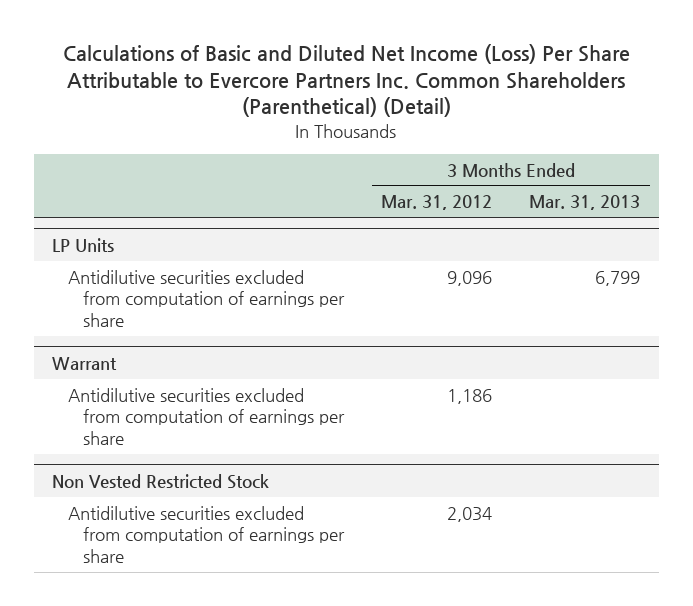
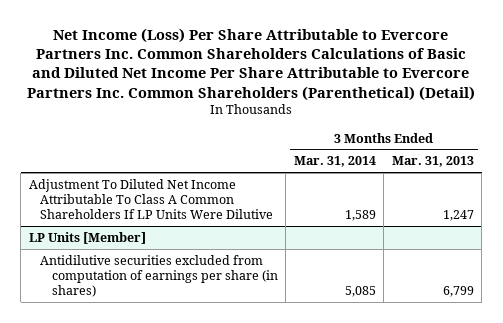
- Calculations of Basic and Diluted Net Income (Loss) Per Share Attributable to Evercore Partners Inc. Common Shareholders (Parenthetical) (Detail)
+ Net Income (Loss) Per Share Attributable to Evercore Partners Inc. Common Shareholders Calculations of Basic and Diluted Net Income Per Share Attributable to Evercore Partners Inc. Common Shareholders (Parenthetical) (Detail)
- | 3 Months Ended Mar. 31, 2012 | 3 Months Ended Mar. 31, 2013
+ | 3 Months Ended Mar. 31, 2014 | 3 Months Ended Mar. 31, 2013
- LP Units
- Antidilutive securities excluded from computation of earnings per share | 9,096 | 6,799
- Warrant
- Antidilutive securities excluded from computation of earnings per share | 1,186 |
- Non Vested Restricted Stock
- Antidilutive securities excluded from computation of earnings per share | 2,034 |
+ Adjustment To Diluted Net Income Attributable To Class A Common Shareholders If LP Units Were Dilutive | 1,589 | 1,247
+ LP Units [Member]
+ Antidilutive securities excluded from computation of earnings per share (in shares) | 5,085 | 6,799

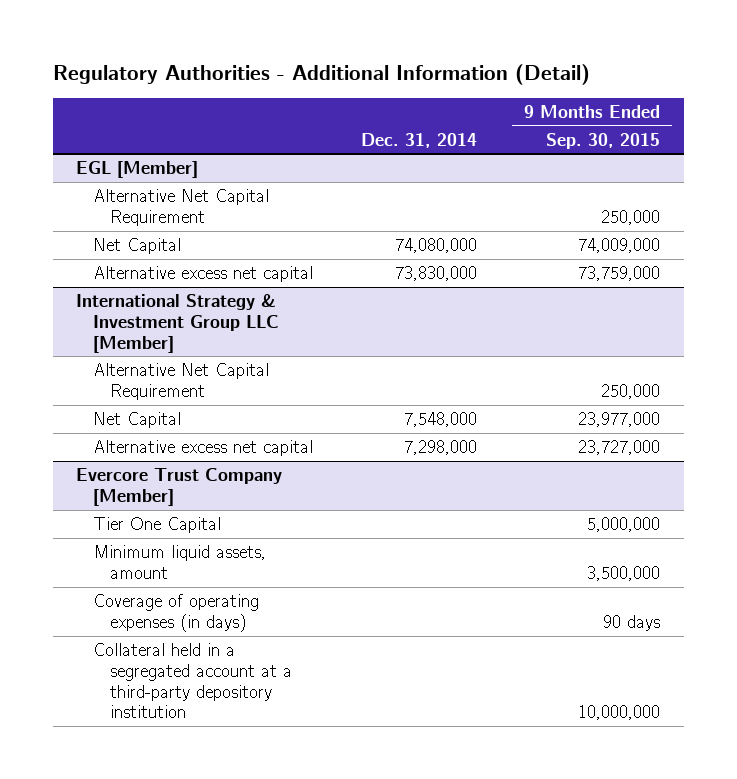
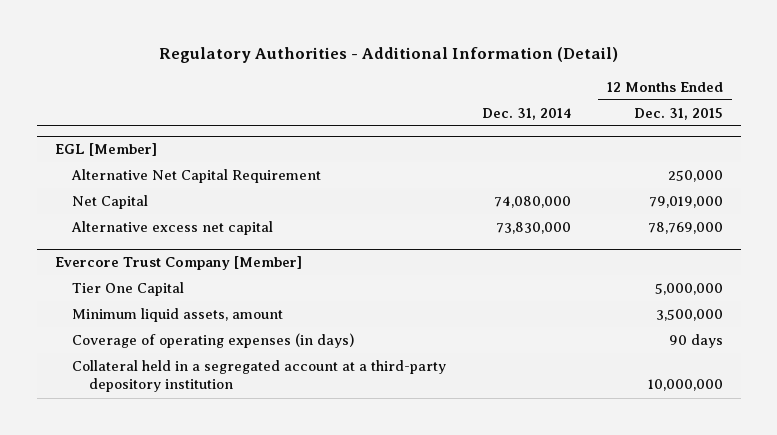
- | Dec. 31, 2014 | 9 Months Ended Sep. 30, 2015
+ | Dec. 31, 2014 | 12 Months Ended Dec. 31, 2015
- International Strategy & Investment Group LLC [Member]
- Alternative Net Capital Requirement | | 250,000
- Net Capital | 7,548,000 | 23,977,000
- Alternative excess net capital | 7,298,000 | 23,727,000

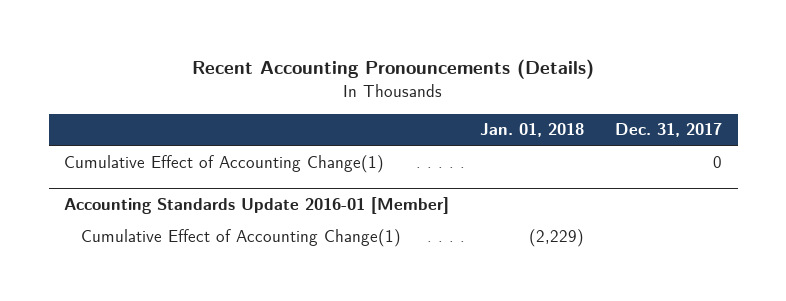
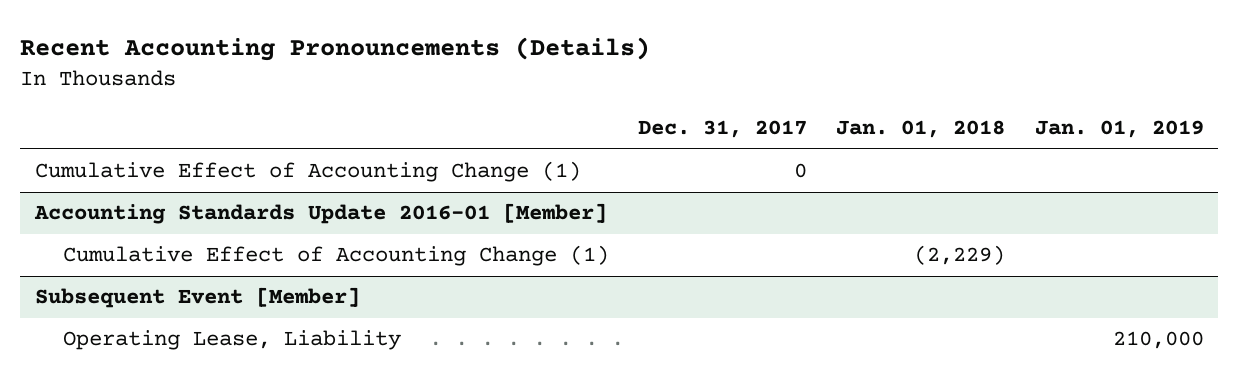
- | Jan. 01, 2018 | Dec. 31, 2017
+ | Dec. 31, 2017 | Jan. 01, 2018 | Jan. 01, 2019
- Cumulative Effect of Accounting Change(1) | | 0
+ Cumulative Effect of Accounting Change (1) | 0 | |
@ Accounting Standards Update 2016-01 [Member]
- Cumulative Effect of Accounting Change(1) | (2,229) |
+ Cumulative Effect of Accounting Change (1) | | (2,229) |
+ Subsequent Event [Member]
+ Operating Lease, Liability | | | 210,000

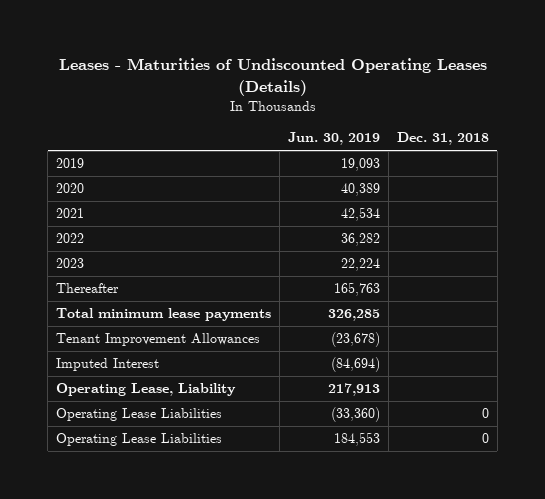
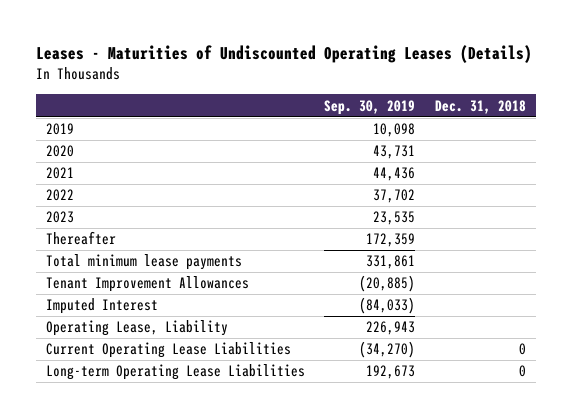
- | Jun. 30, 2019 | Dec. 31, 2018
+ | Sep. 30, 2019 | Dec. 31, 2018
- Operating Lease Liabilities | (33,360) | 0
- Operating Lease Liabilities | 184,553 | 0
+ Current Operating Lease Liabilities | (34,270) | 0
+ Long-term Operating Lease Liabilities | 192,673 | 0

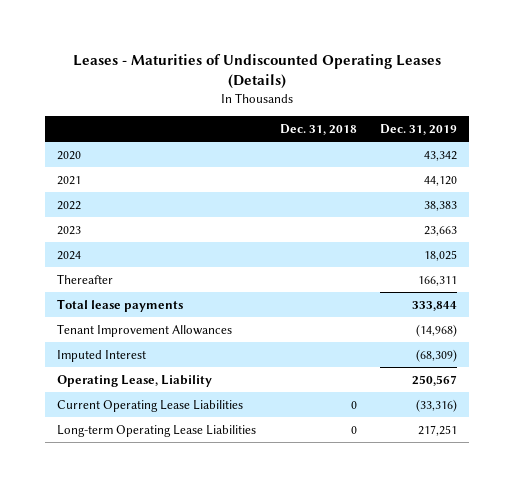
- | Sep. 30, 2019 | Dec. 31, 2018
+ | Dec. 31, 2018 | Dec. 31, 2019
- 2019 | 10,098 |
+ 2024 | | 18,025
- Total minimum lease payments | 331,861 |
+ Total lease payments | | 333,844

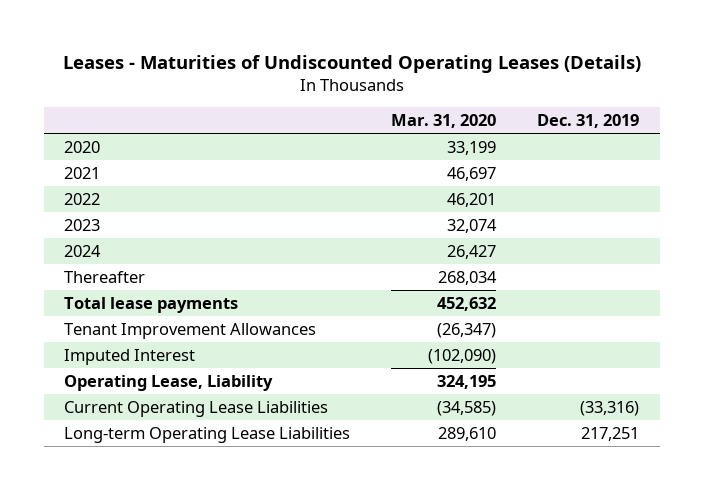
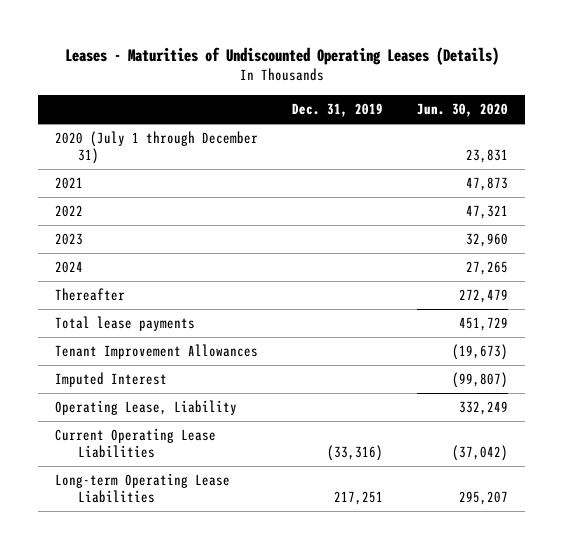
- | Mar. 31, 2020 | Dec. 31, 2019
+ | Dec. 31, 2019 | Jun. 30, 2020
- 2020 | 33,199 |
+ 2020 (July 1 through December 31) | | 23,831

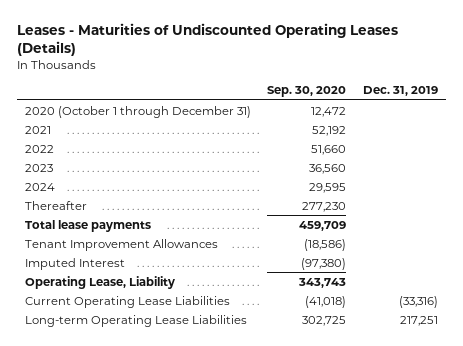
- | Dec. 31, 2019 | Jun. 30, 2020
+ | Sep. 30, 2020 | Dec. 31, 2019
- 2020 (July 1 through December 31) | | 23,831
+ 2020 (October 1 through December 31) | 12,472 |

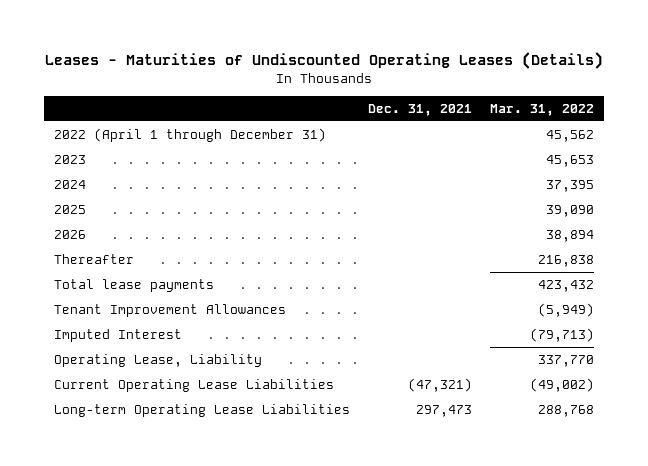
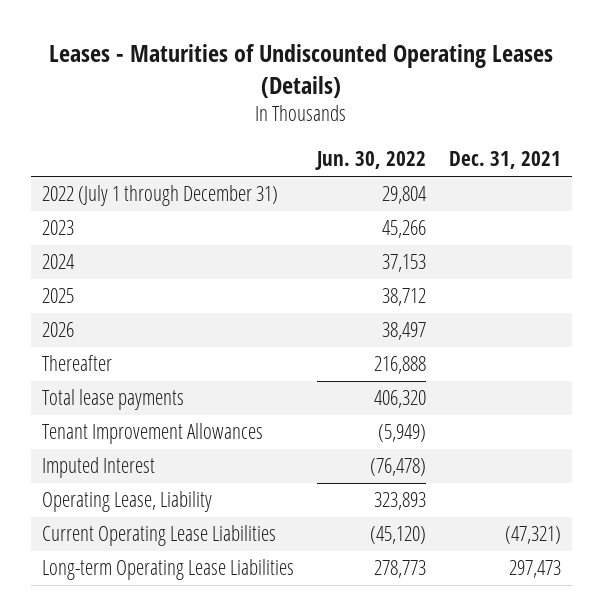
- | Dec. 31, 2021 | Mar. 31, 2022
+ | Jun. 30, 2022 | Dec. 31, 2021
- 2022 (April 1 through December 31) | | 45,562
+ 2022 (July 1 through December 31) | 29,804 |

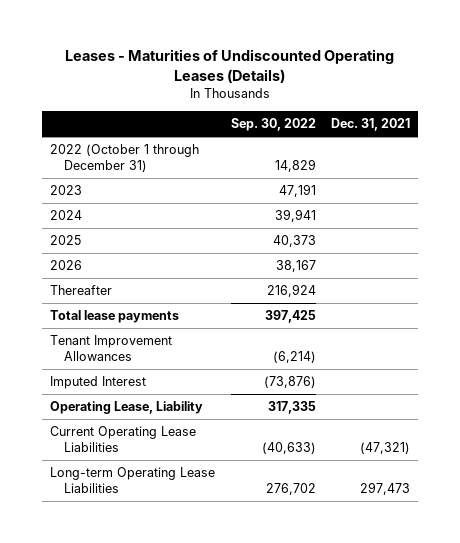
- | Jun. 30, 2022 | Dec. 31, 2021
+ | Sep. 30, 2022 | Dec. 31, 2021
- 2022 (July 1 through December 31) | 29,804 |
+ 2022 (October 1 through December 31) | 14,829 |

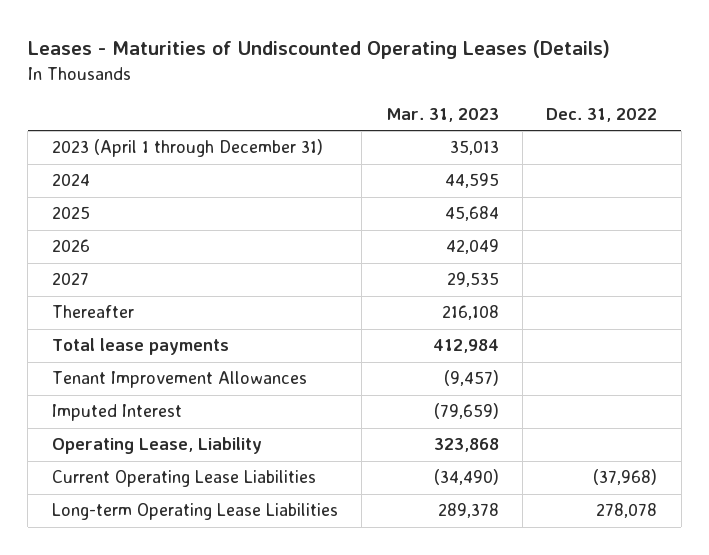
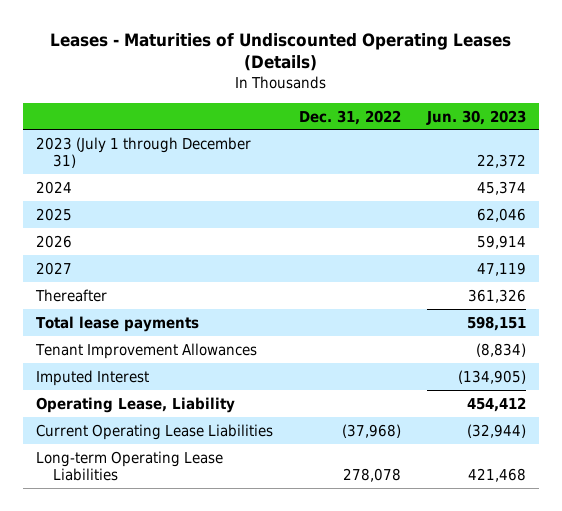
- | Mar. 31, 2023 | Dec. 31, 2022
+ | Dec. 31, 2022 | Jun. 30, 2023
- 2023 (April 1 through December 31) | 35,013 |
+ 2023 (July 1 through December 31) | | 22,372

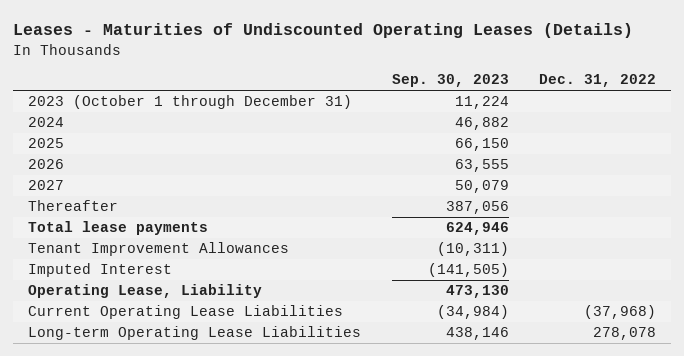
- | Dec. 31, 2022 | Jun. 30, 2023
+ | Sep. 30, 2023 | Dec. 31, 2022
- 2023 (July 1 through December 31) | | 22,372
+ 2023 (October 1 through December 31) | 11,224 |

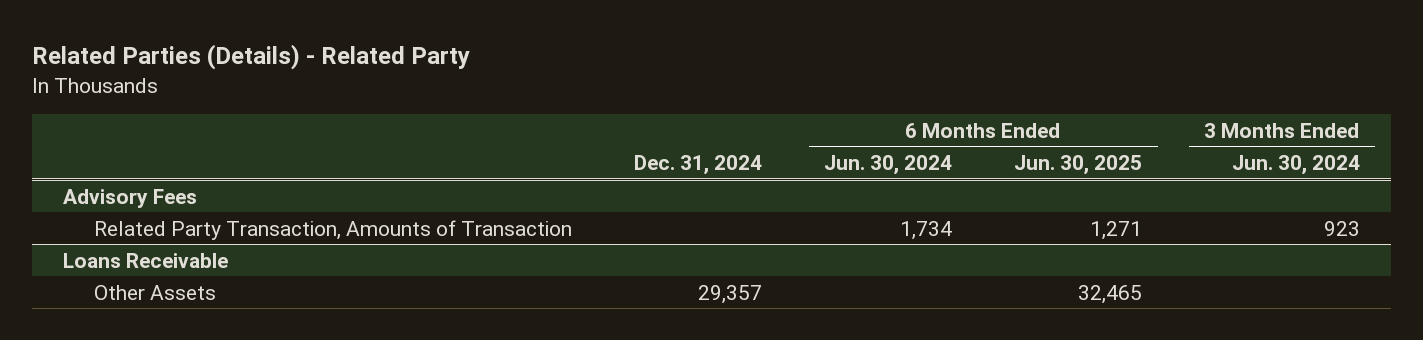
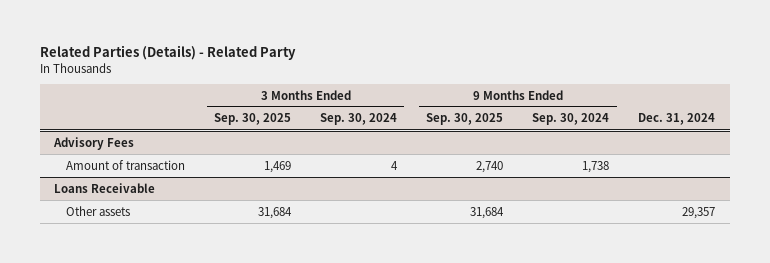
- | Dec. 31, 2024 | 6 Months Ended Jun. 30, 2024 | 6 Months Ended Jun. 30, 2025 | 3 Months Ended Jun. 30, 2024
+ | 3 Months Ended Sep. 30, 2025 | 3 Months Ended Sep. 30, 2024 | 9 Months Ended Sep. 30, 2025 | 9 Months Ended Sep. 30, 2024 | Dec. 31, 2024
@ Advisory Fees
- Related Party Transaction, Amounts of Transaction | | 1,734 | 1,271 | 923
+ Amount of transaction | 1,469 | 4 | 2,740 | 1,738 |
@ Loans Receivable
- Other Assets | 29,357 | | 32,465 |
+ Other assets | 31,684 | | 31,684 | | 29,357

